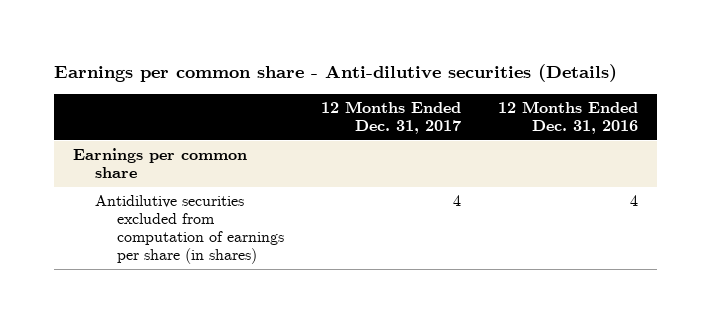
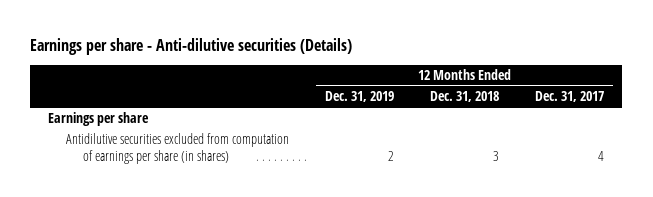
- Earnings per common share - Anti-dilutive securities (Details)
+ Earnings per share - Anti-dilutive securities (Details)
- | 12 Months Ended Dec. 31, 2017 | 12 Months Ended Dec. 31, 2016
+ | 12 Months Ended Dec. 31, 2019 | 12 Months Ended Dec. 31, 2018 | 12 Months Ended Dec. 31, 2017
- Earnings per common share
+ Earnings per share

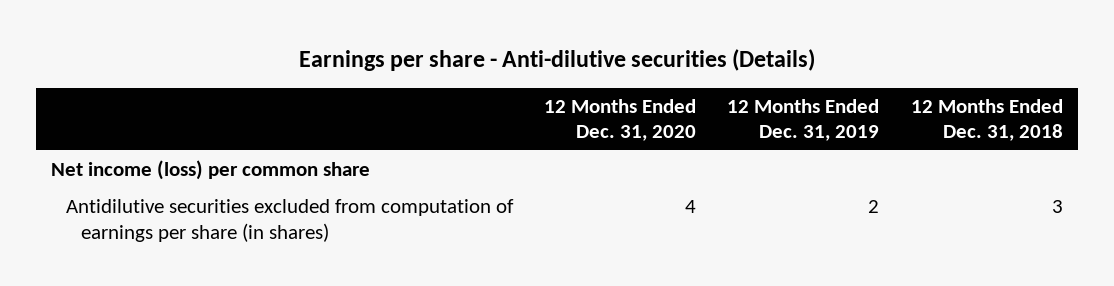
- | 12 Months Ended Dec. 31, 2019 | 12 Months Ended Dec. 31, 2018 | 12 Months Ended Dec. 31, 2017
+ | 12 Months Ended Dec. 31, 2020 | 12 Months Ended Dec. 31, 2019 | 12 Months Ended Dec. 31, 2018
- Earnings per share
+ Net income (loss) per common share

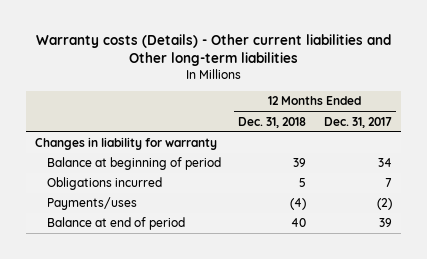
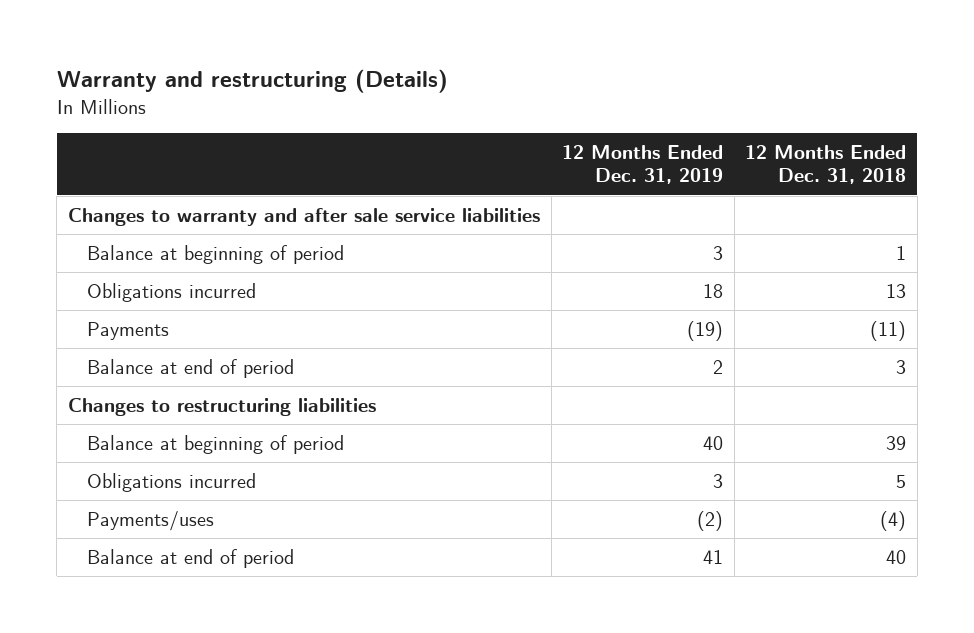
- Warranty costs (Details) - Other current liabilities and Other long-term liabilities
+ Warranty and restructuring (Details)
- | 12 Months Ended Dec. 31, 2018 | 12 Months Ended Dec. 31, 2017
+ | 12 Months Ended Dec. 31, 2019 | 12 Months Ended Dec. 31, 2018
- Changes in liability for warranty
+ Changes to warranty and after sale service liabilities
+ Balance at beginning of period | 3 | 1
+ Obligations incurred | 18 | 13
+ Payments | (19) | (11)
+ Balance at end of period | 2 | 3
+ Changes to restructuring liabilities

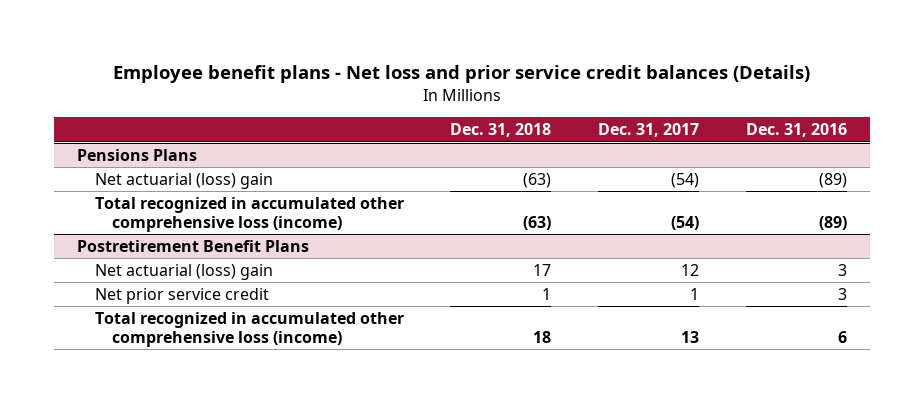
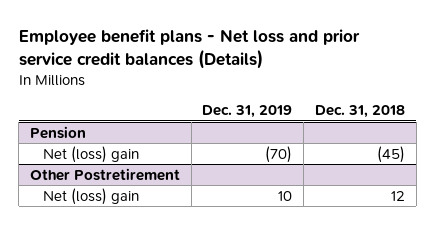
- | Dec. 31, 2018 | Dec. 31, 2017 | Dec. 31, 2016
+ | Dec. 31, 2019 | Dec. 31, 2018
- Pensions Plans
- Net actuarial (loss) gain | (63) | (54) | (89)
- Total recognized in accumulated other comprehensive loss (income) | (63) | (54) | (89)
- Postretirement Benefit Plans
- Net actuarial (loss) gain | 17 | 12 | 3
- Net prior service credit | 1 | 1 | 3
- Total recognized in accumulated other comprehensive loss (income) | 18 | 13 | 6
+ Pension
+ Net (loss) gain | (70) | (45)
+ Other Postretirement
+ Net (loss) gain | 10 | 12

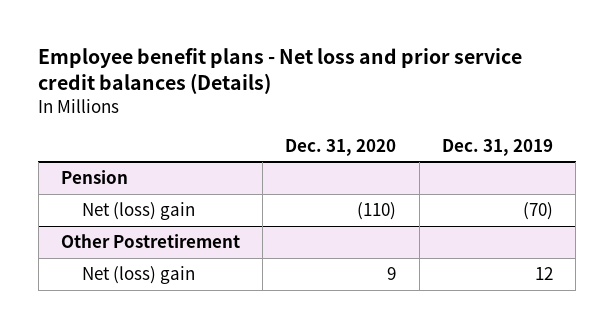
- | Dec. 31, 2019 | Dec. 31, 2018
+ | Dec. 31, 2020 | Dec. 31, 2019
@ Other Postretirement
- Net (loss) gain | 10 | 12
+ Net (loss) gain | 9 | 12

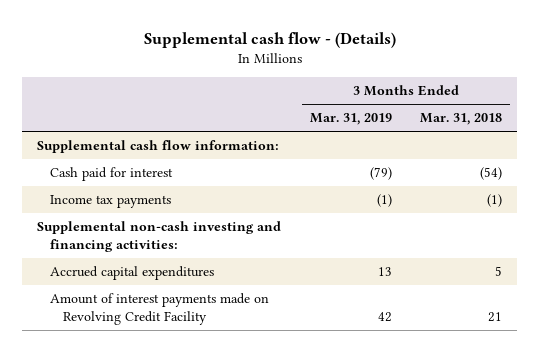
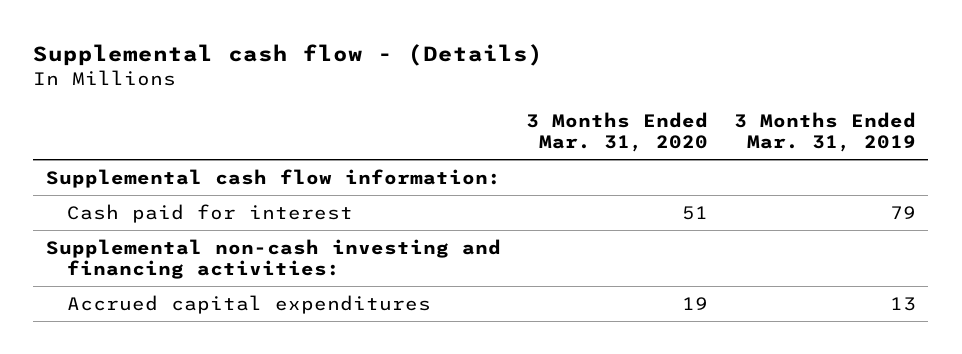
- | 3 Months Ended Mar. 31, 2019 | 3 Months Ended Mar. 31, 2018
+ | 3 Months Ended Mar. 31, 2020 | 3 Months Ended Mar. 31, 2019
- Cash paid for interest | (79) | (54)
- Income tax payments | (1) | (1)
+ Cash paid for interest | 51 | 79
- Amount of interest payments made on Revolving Credit Facility | 42 | 21

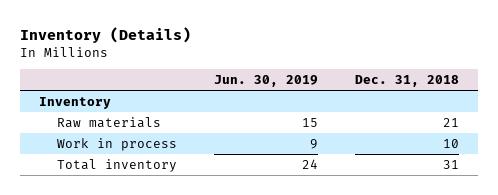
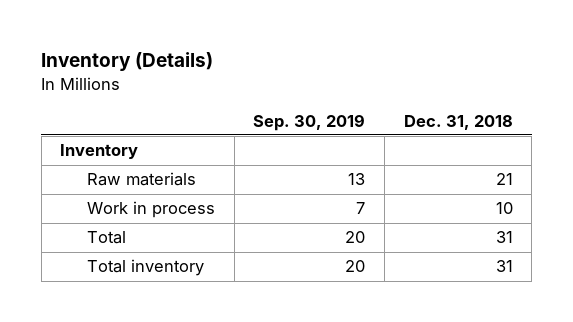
- | Jun. 30, 2019 | Dec. 31, 2018
+ | Sep. 30, 2019 | Dec. 31, 2018
+ Total | 20 | 31

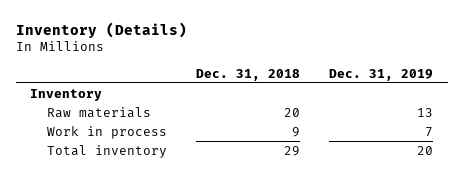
- | Sep. 30, 2019 | Dec. 31, 2018
+ | Dec. 31, 2018 | Dec. 31, 2019
- Raw materials | 13 | 21
- Work in process | 7 | 10
- Total | 20 | 31
- Total inventory | 20 | 31
+ Raw materials | 20 | 13
+ Work in process | 9 | 7
+ Total inventory | 29 | 20

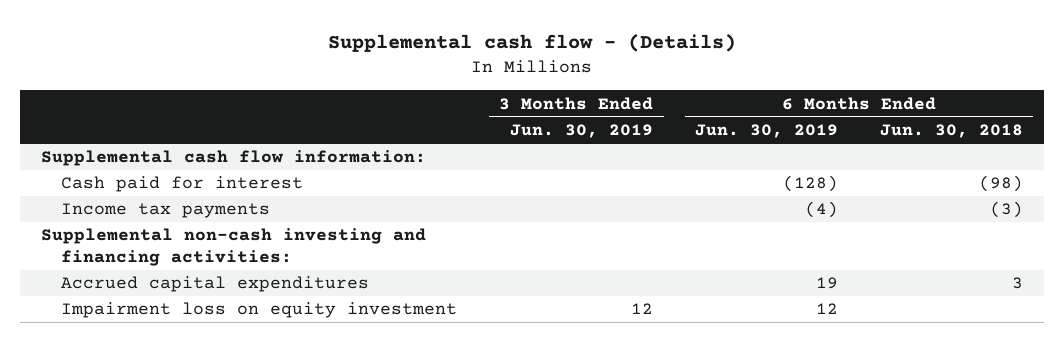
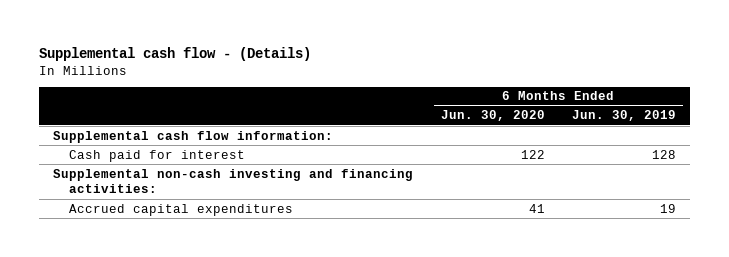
- | 3 Months Ended Jun. 30, 2019 | 6 Months Ended Jun. 30, 2019 | 6 Months Ended Jun. 30, 2018
+ | 6 Months Ended Jun. 30, 2020 | 6 Months Ended Jun. 30, 2019
- Cash paid for interest | | (128) | (98)
- Income tax payments | | (4) | (3)
+ Cash paid for interest | 122 | 128
- Impairment loss on equity investment | 12 | 12 |

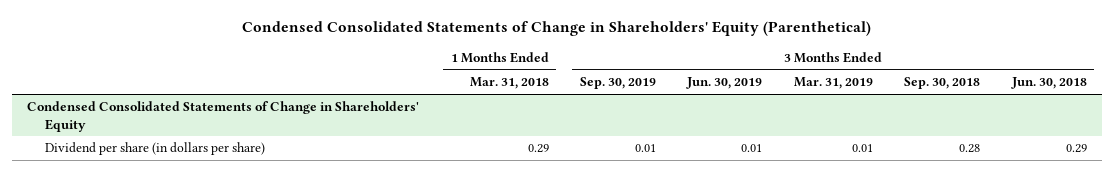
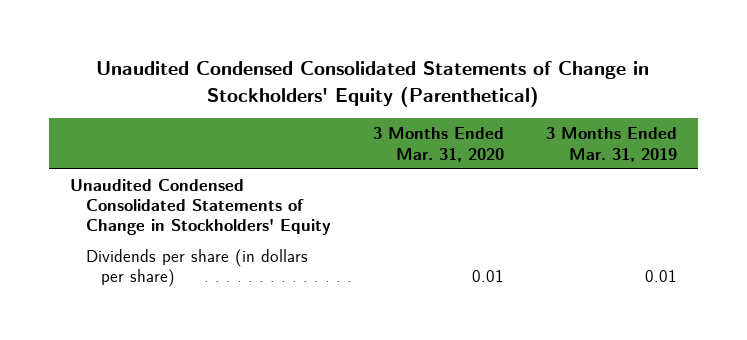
- Condensed Consolidated Statements of Change in Shareholders' Equity (Parenthetical)
+ Unaudited Condensed Consolidated Statements of Change in Stockholders' Equity (Parenthetical)
- | 1 Months Ended Mar. 31, 2018 | 3 Months Ended Sep. 30, 2019 | 3 Months Ended Jun. 30, 2019 | 3 Months Ended Mar. 31, 2019 | 3 Months Ended Sep. 30, 2018 | 3 Months Ended Jun. 30, 2018
+ | 3 Months Ended Mar. 31, 2020 | 3 Months Ended Mar. 31, 2019
- Condensed Consolidated Statements of Change in Shareholders' Equity
- Dividend per share (in dollars per share) | 0.29 | 0.01 | 0.01 | 0.01 | 0.28 | 0.29
+ Unaudited Condensed Consolidated Statements of Change in Stockholders' Equity
+ Dividends per share (in dollars per share) | 0.01 | 0.01

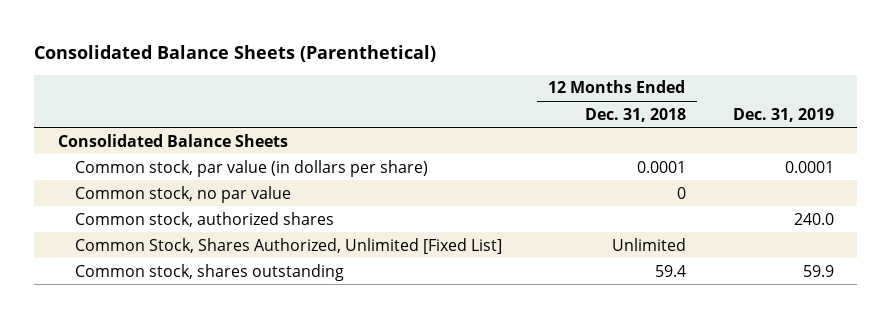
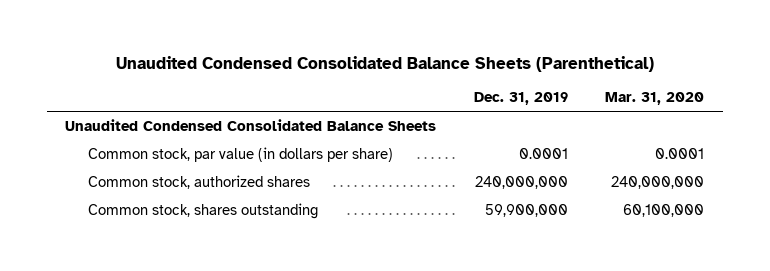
- Consolidated Balance Sheets (Parenthetical)
+ Unaudited Condensed Consolidated Balance Sheets (Parenthetical)
- | 12 Months Ended Dec. 31, 2018 | Dec. 31, 2019
+ | Dec. 31, 2019 | Mar. 31, 2020
- Consolidated Balance Sheets
+ Unaudited Condensed Consolidated Balance Sheets
- Common stock, no par value | 0 |
- Common stock, authorized shares | | 240.0
- Common Stock, Shares Authorized, Unlimited [Fixed List] | Unlimited |
- Common stock, shares outstanding | 59.4 | 59.9
+ Common stock, authorized shares | 240,000,000 | 240,000,000
+ Common stock, shares outstanding | 59,900,000 | 60,100,000

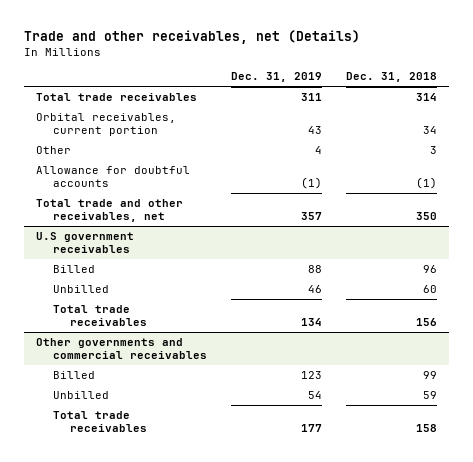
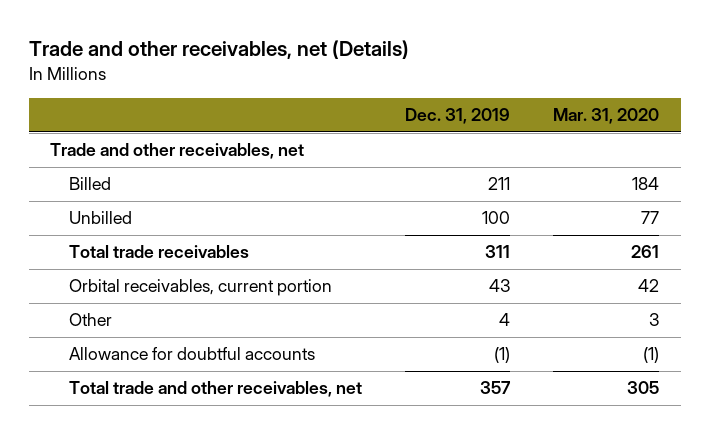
- | Dec. 31, 2019 | Dec. 31, 2018
+ | Dec. 31, 2019 | Mar. 31, 2020
+ Trade and other receivables, net
+ Billed | 211 | 184
+ Unbilled | 100 | 77
- U.S government receivables
- Billed | 88 | 96
- Unbilled | 46 | 60
- Total trade receivables | 134 | 156
- Other governments and commercial receivables
- Billed | 123 | 99
- Unbilled | 54 | 59
- Total trade receivables | 177 | 158

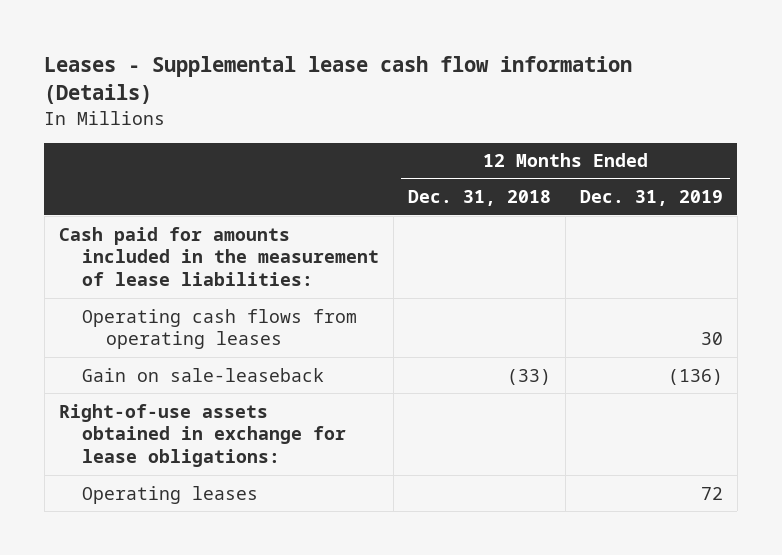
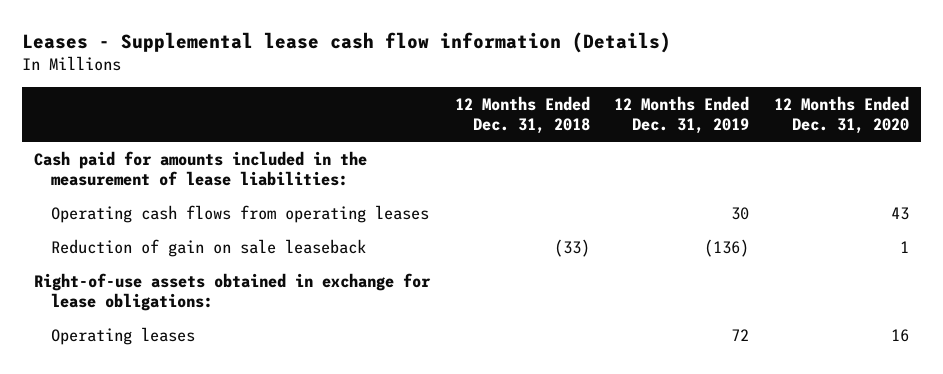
- | 12 Months Ended Dec. 31, 2018 | 12 Months Ended Dec. 31, 2019
+ | 12 Months Ended Dec. 31, 2018 | 12 Months Ended Dec. 31, 2019 | 12 Months Ended Dec. 31, 2020
- Gain on sale-leaseback | (33) | (136)
+ Reduction of gain on sale leaseback | (33) | (136) | 1

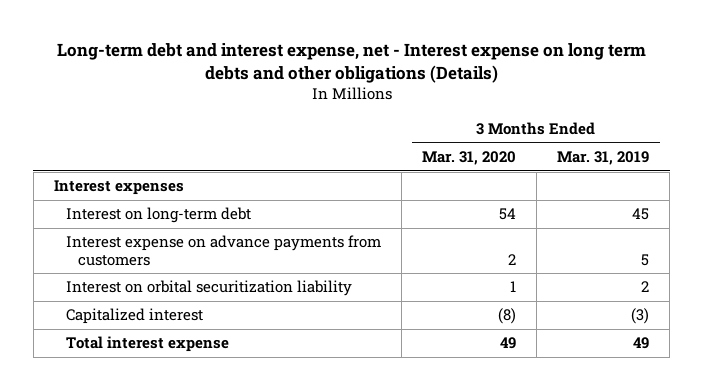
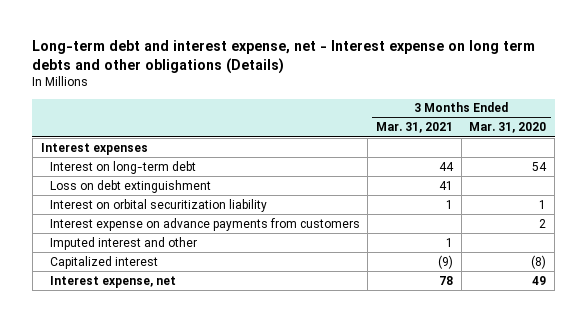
- | 3 Months Ended Mar. 31, 2020 | 3 Months Ended Mar. 31, 2019
+ | 3 Months Ended Mar. 31, 2021 | 3 Months Ended Mar. 31, 2020
+ Loss on debt extinguishment | 41 |
moved down: Interest expense on advance payments from customers | | 2
+ Imputed interest and other | 1 |
- Total interest expense | 49 | 49
+ Interest expense, net | 78 | 49

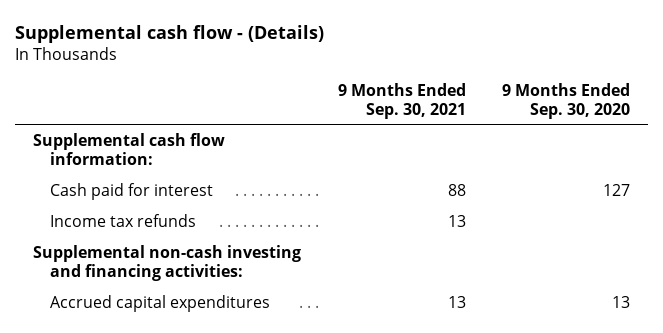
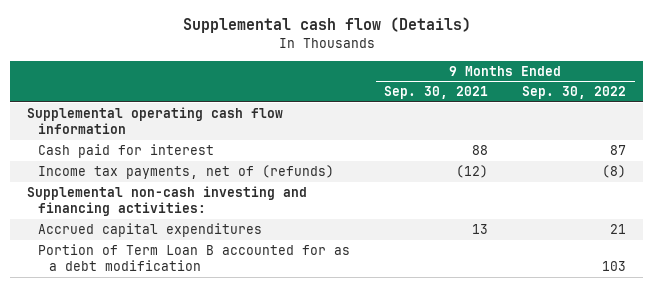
- Supplemental cash flow - (Details)
+ Supplemental cash flow (Details)
- | 9 Months Ended Sep. 30, 2021 | 9 Months Ended Sep. 30, 2020
+ | 9 Months Ended Sep. 30, 2021 | 9 Months Ended Sep. 30, 2022
- Supplemental cash flow information:
+ Supplemental operating cash flow information
- Income tax refunds | 13 |
+ Income tax payments, net of (refunds) | (12) | (8)
+ Portion of Term Loan B accounted for as a debt modification | | 103

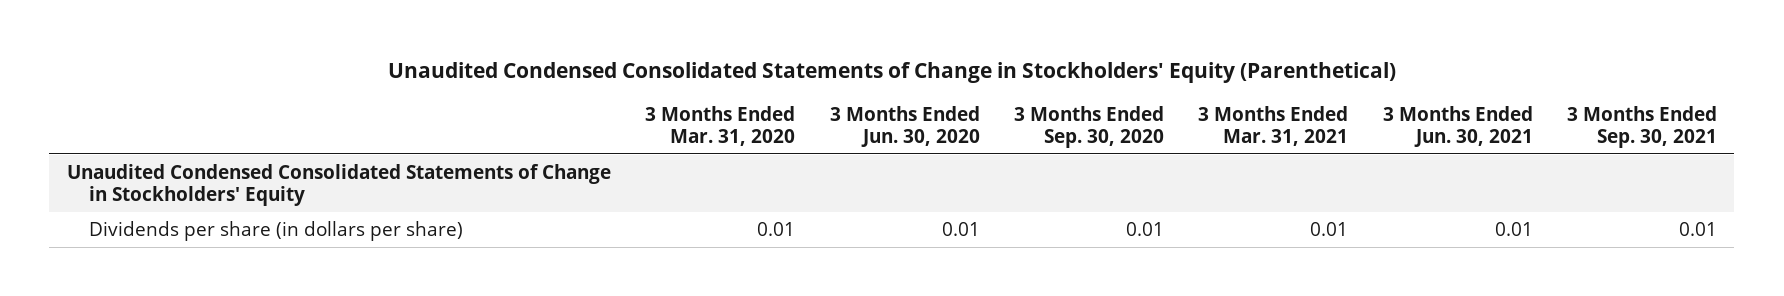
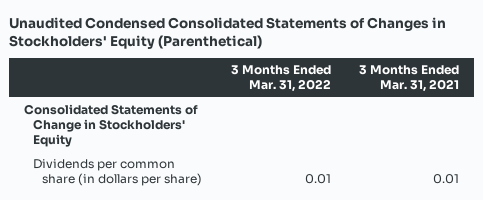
- Unaudited Condensed Consolidated Statements of Change in Stockholders' Equity (Parenthetical)
+ Unaudited Condensed Consolidated Statements of Changes in Stockholders' Equity (Parenthetical)
- | 3 Months Ended Mar. 31, 2020 | 3 Months Ended Jun. 30, 2020 | 3 Months Ended Sep. 30, 2020 | 3 Months Ended Mar. 31, 2021 | 3 Months Ended Jun. 30, 2021 | 3 Months Ended Sep. 30, 2021
+ | 3 Months Ended Mar. 31, 2022 | 3 Months Ended Mar. 31, 2021
- Unaudited Condensed Consolidated Statements of Change in Stockholders' Equity
- Dividends per share (in dollars per share) | 0.01 | 0.01 | 0.01 | 0.01 | 0.01 | 0.01
+ Consolidated Statements of Change in Stockholders' Equity
+ Dividends per common share (in dollars per share) | 0.01 | 0.01

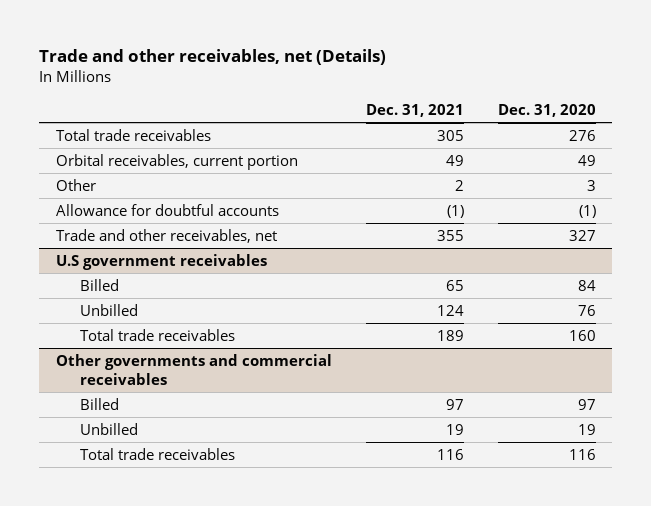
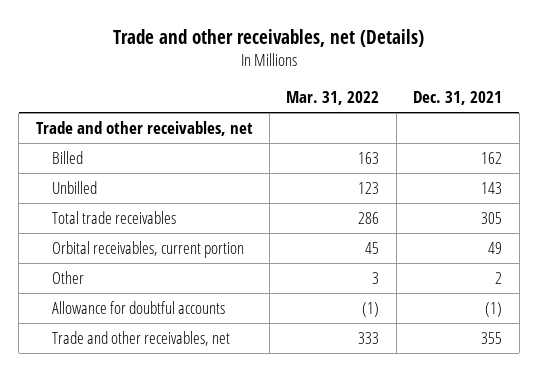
- | Dec. 31, 2021 | Dec. 31, 2020
+ | Mar. 31, 2022 | Dec. 31, 2021
+ Trade and other receivables, net
+ Billed | 163 | 162
+ Unbilled | 123 | 143
- U.S government receivables
- Billed | 65 | 84
- Unbilled | 124 | 76
- Total trade receivables | 189 | 160
- Other governments and commercial receivables
- Billed | 97 | 97
- Unbilled | 19 | 19
- Total trade receivables | 116 | 116

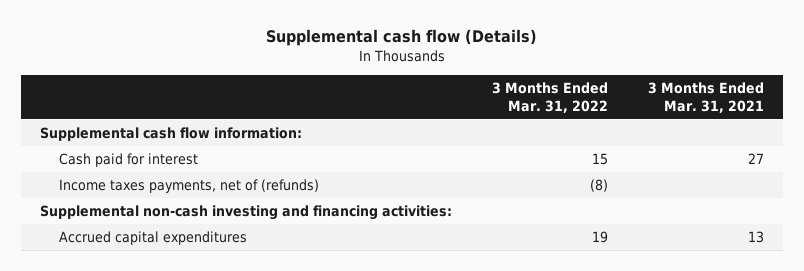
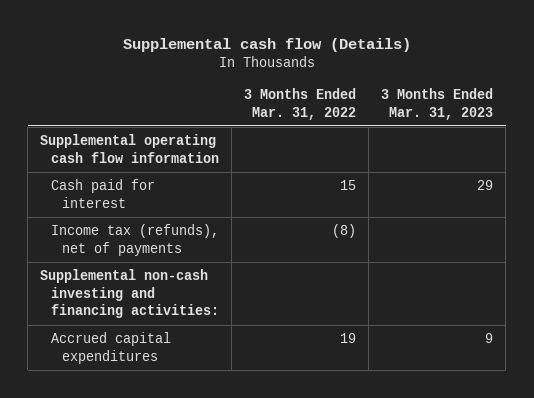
- | 3 Months Ended Mar. 31, 2022 | 3 Months Ended Mar. 31, 2021
+ | 3 Months Ended Mar. 31, 2022 | 3 Months Ended Mar. 31, 2023
- Supplemental cash flow information:
+ Supplemental operating cash flow information
- Income taxes payments, net of (refunds) | (8) |
+ Income tax (refunds), net of payments | (8) |

